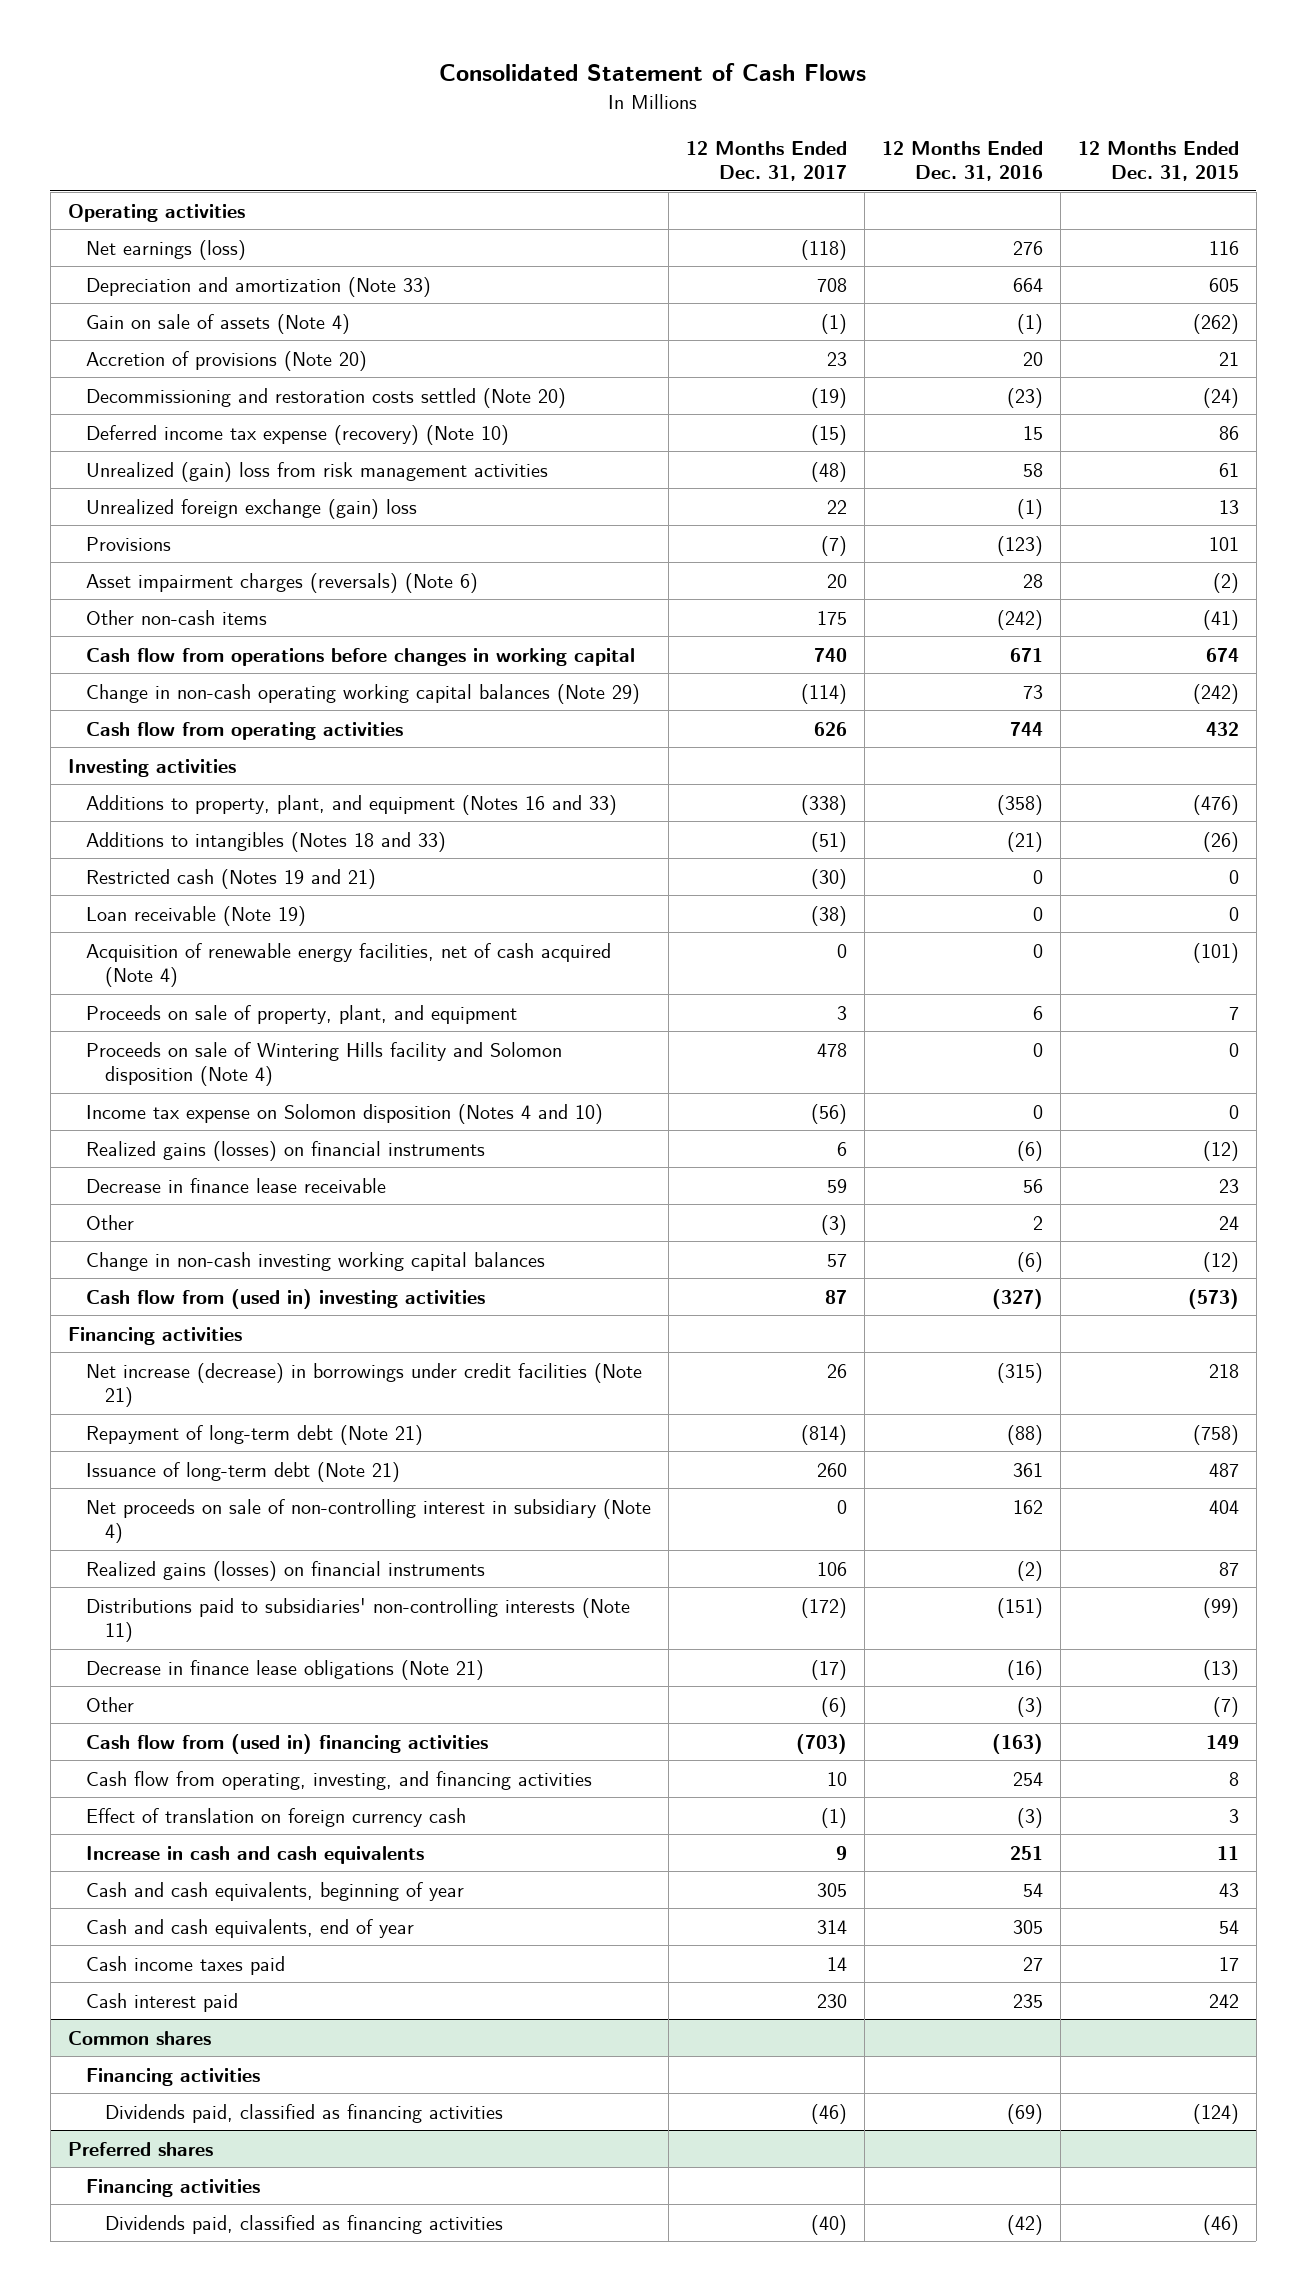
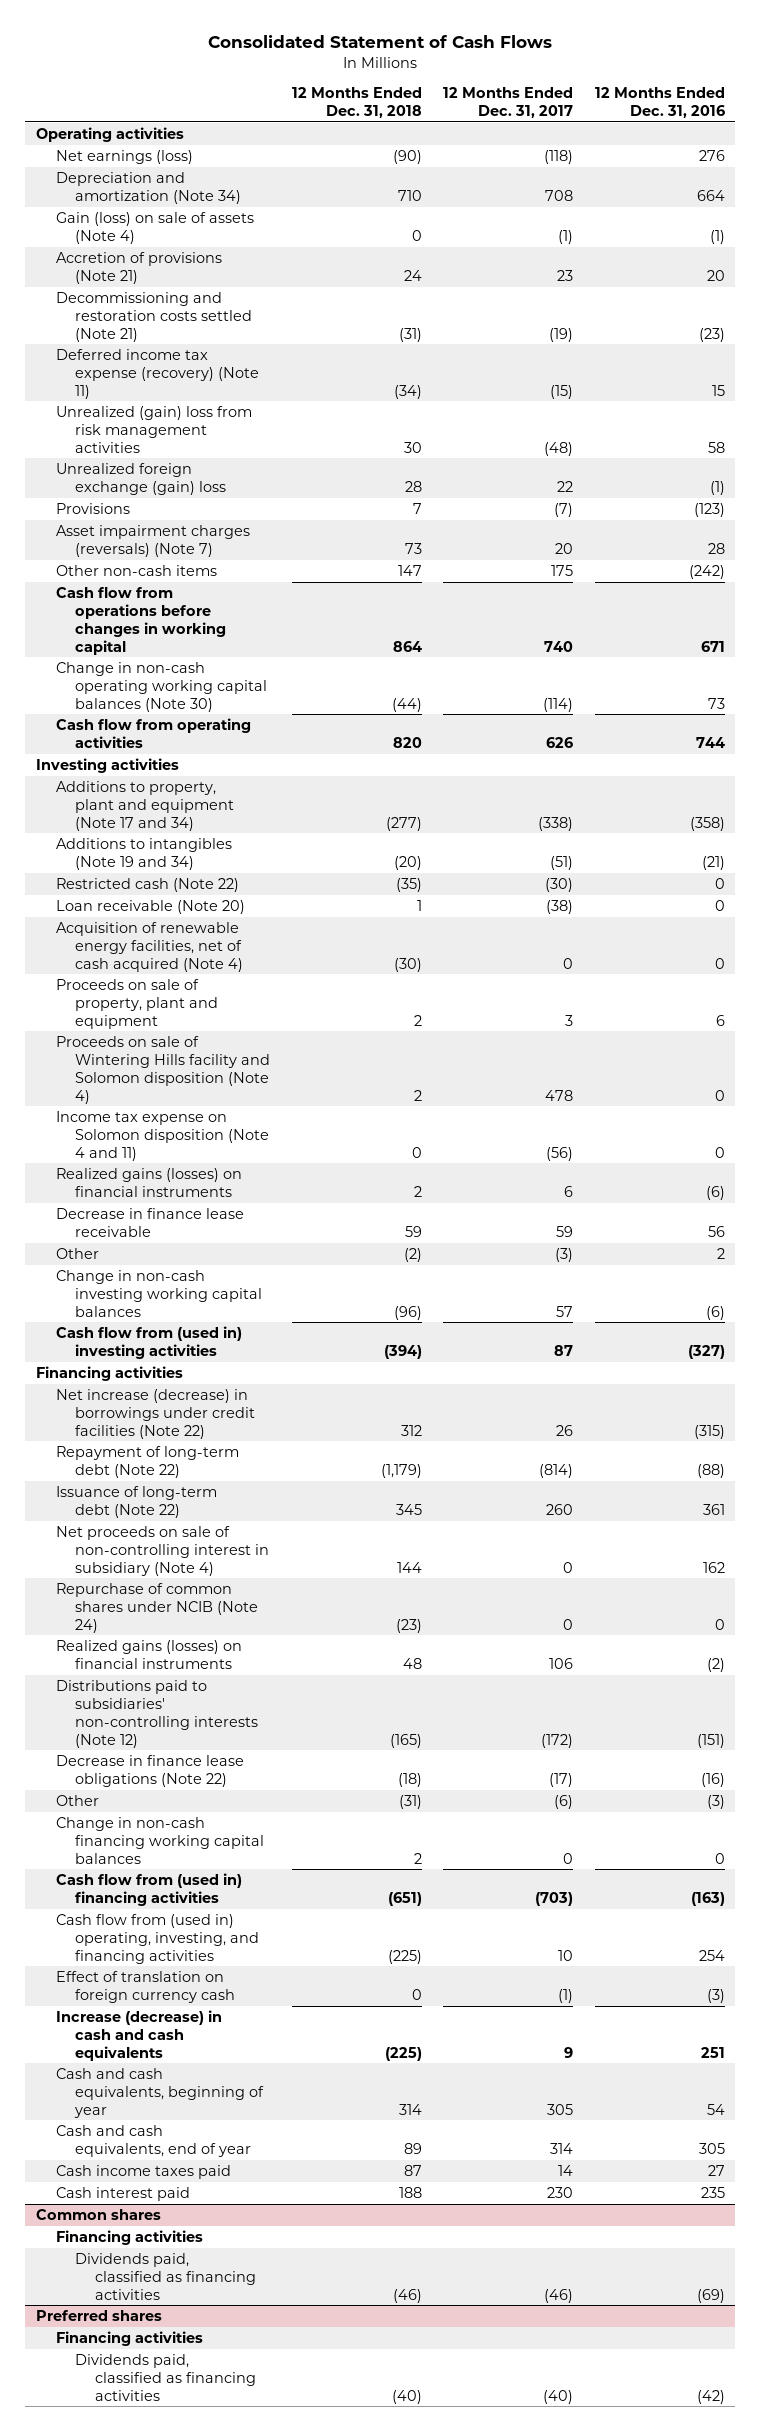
- | 12 Months Ended Dec. 31, 2017 | 12 Months Ended Dec. 31, 2016 | 12 Months Ended Dec. 31, 2015
+ | 12 Months Ended Dec. 31, 2018 | 12 Months Ended Dec. 31, 2017 | 12 Months Ended Dec. 31, 2016
- Depreciation and amortization (Note 33) | 708 | 664 | 605
- Gain on sale of assets (Note 4) | (1) | (1) | (262)
- Accretion of provisions (Note 20) | 23 | 20 | 21
- Decommissioning and restoration costs settled (Note 20) | (19) | (23) | (24)
- Deferred income tax expense (recovery) (Note 10) | (15) | 15 | 86
+ Depreciation and amortization (Note 34) | 710 | 708 | 664
+ Gain (loss) on sale of assets (Note 4) | 0 | (1) | (1)
+ Accretion of provisions (Note 21) | 24 | 23 | 20
+ Decommissioning and restoration costs settled (Note 21) | (31) | (19) | (23)
+ Deferred income tax expense (recovery) (Note 11) | (34) | (15) | 15
- Asset impairment charges (reversals) (Note 6) | 20 | 28 | (2)
+ Asset impairment charges (reversals) (Note 7) | 73 | 20 | 28
- Change in non-cash operating working capital balances (Note 29) | (114) | 73 | (242)
+ Change in non-cash operating working capital balances (Note 30) | (44) | (114) | 73
- Additions to property, plant, and equipment (Notes 16 and 33) | (338) | (358) | (476)
- Additions to intangibles (Notes 18 and 33) | (51) | (21) | (26)
- Restricted cash (Notes 19 and 21) | (30) | 0 | 0
- Loan receivable (Note 19) | (38) | 0 | 0
+ Additions to property, plant and equipment (Note 17 and 34) | (277) | (338) | (358)
+ Additions to intangibles (Note 19 and 34) | (20) | (51) | (21)
+ Restricted cash (Note 22) | (35) | (30) | 0
+ Loan receivable (Note 20) | 1 | (38) | 0
- Proceeds on sale of property, plant, and equipment | 3 | 6 | 7
+ Proceeds on sale of property, plant and equipment | 2 | 3 | 6
- Income tax expense on Solomon disposition (Notes 4 and 10) | (56) | 0 | 0
+ Income tax expense on Solomon disposition (Note 4 and 11) | 0 | (56) | 0
- Net increase (decrease) in borrowings under credit facilities (Note 21) | 26 | (315) | 218
- Repayment of long-term debt (Note 21) | (814) | (88) | (758)
- Issuance of long-term debt (Note 21) | 260 | 361 | 487
+ Net increase (decrease) in borrowings under credit facilities (Note 22) | 312 | 26 | (315)
+ Repayment of long-term debt (Note 22) | (1,179) | (814) | (88)
+ Issuance of long-term debt (Note 22) | 345 | 260 | 361
+ Repurchase of common shares under NCIB (Note 24) | (23) | 0 | 0
- Distributions paid to subsidiaries' non-controlling interests (Note 11) | (172) | (151) | (99)
- Decrease in finance lease obligations (Note 21) | (17) | (16) | (13)
+ Distributions paid to subsidiaries' non-controlling interests (Note 12) | (165) | (172) | (151)
+ Decrease in finance lease obligations (Note 22) | (18) | (17) | (16)
+ Change in non-cash financing working capital balances | 2 | 0 | 0
- Cash flow from operating, investing, and financing activities | 10 | 254 | 8
+ Cash flow from (used in) operating, investing, and financing activities | (225) | 10 | 254
- Increase in cash and cash equivalents | 9 | 251 | 11
+ Increase (decrease) in cash and cash equivalents | (225) | 9 | 251

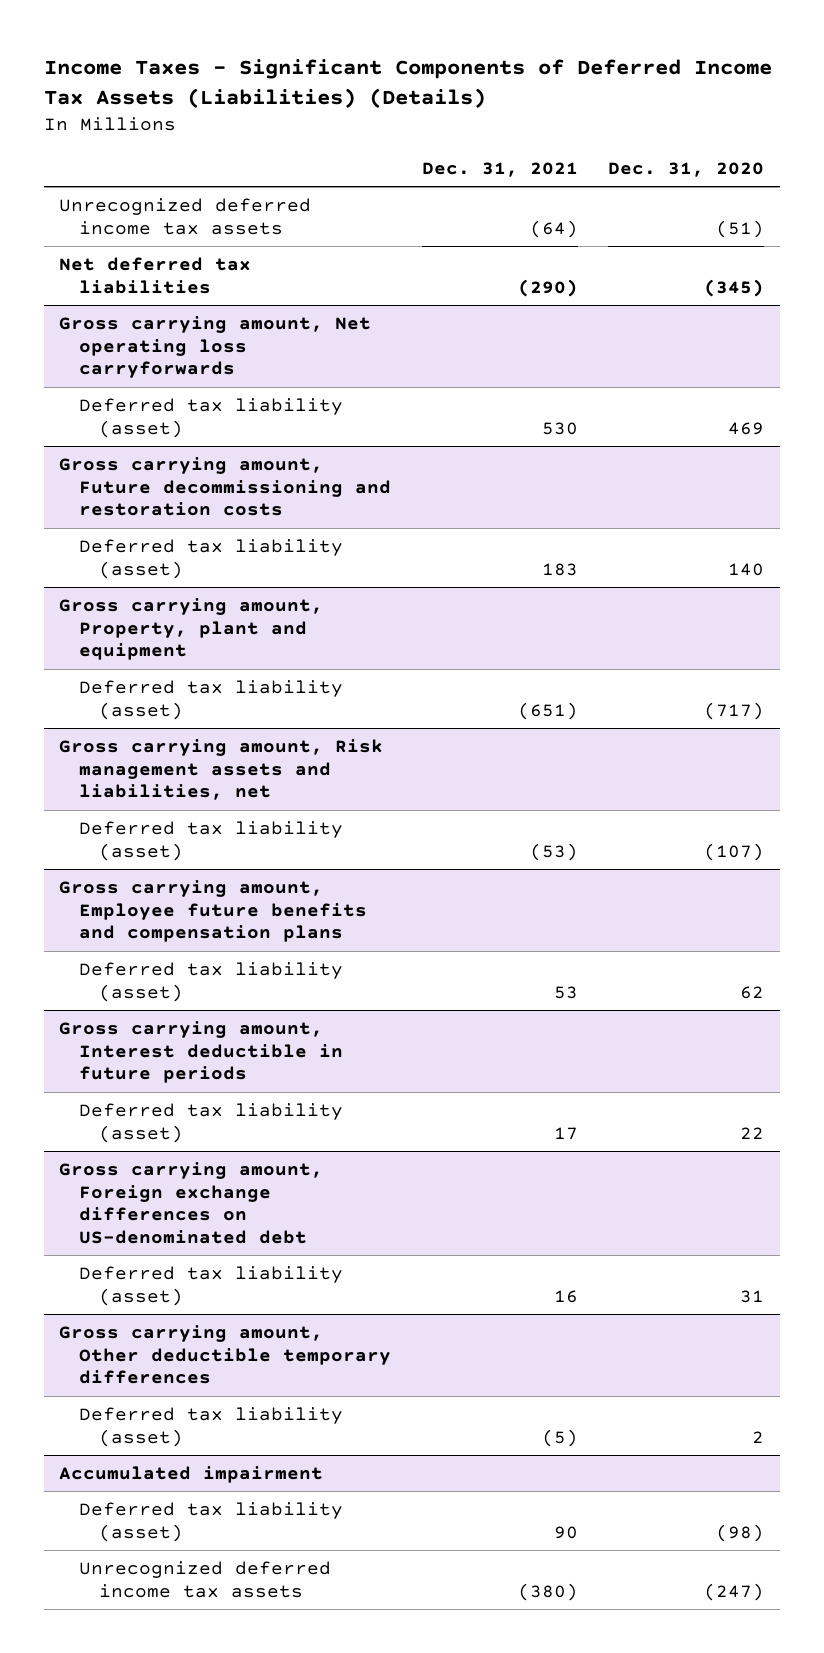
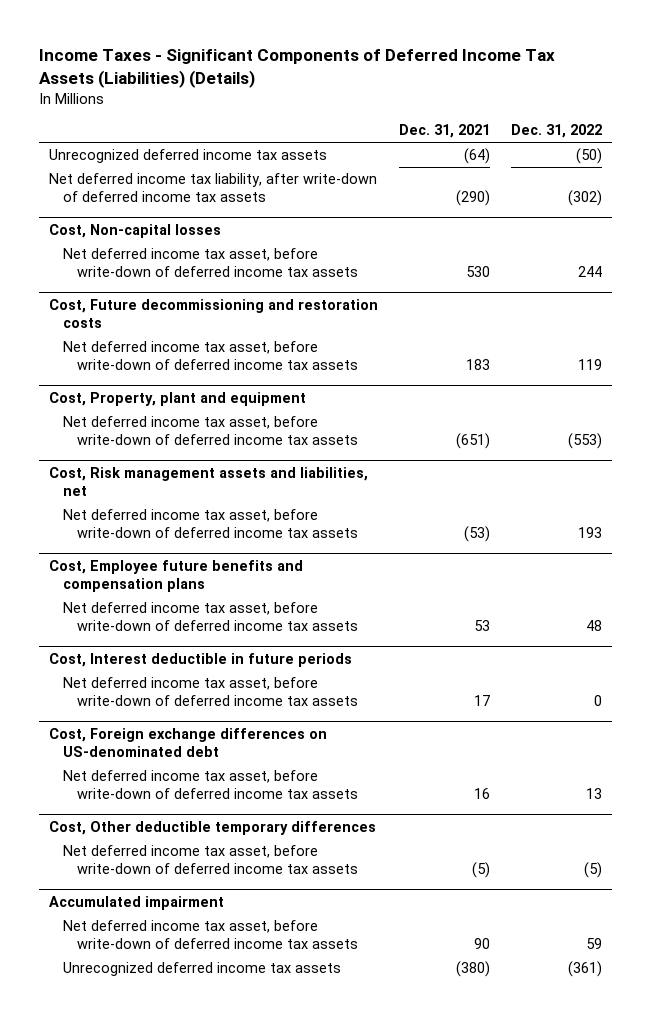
- | Dec. 31, 2021 | Dec. 31, 2020
+ | Dec. 31, 2021 | Dec. 31, 2022
- Net deferred tax liabilities | (290) | (345)
- Gross carrying amount, Net operating loss carryforwards
- Deferred tax liability (asset) | 530 | 469
- Gross carrying amount, Future decommissioning and restoration costs
- Deferred tax liability (asset) | 183 | 140
- Gross carrying amount, Property, plant and equipment
- Deferred tax liability (asset) | (651) | (717)
- Gross carrying amount, Risk management assets and liabilities, net
- Deferred tax liability (asset) | (53) | (107)
- Gross carrying amount, Employee future benefits and compensation plans
- Deferred tax liability (asset) | 53 | 62
- Gross carrying amount, Interest deductible in future periods
- Deferred tax liability (asset) | 17 | 22
- Gross carrying amount, Foreign exchange differences on US-denominated debt
- Deferred tax liability (asset) | 16 | 31
- Gross carrying amount, Other deductible temporary differences
- Deferred tax liability (asset) | (5) | 2
+ Net deferred income tax liability, after write-down of deferred income tax assets | (290) | (302)
+ Cost, Non-capital losses
+ Net deferred income tax asset, before write-down of deferred income tax assets | 530 | 244
+ Cost, Future decommissioning and restoration costs
+ Net deferred income tax asset, before write-down of deferred income tax assets | 183 | 119
+ Cost, Property, plant and equipment
+ Net deferred income tax asset, before write-down of deferred income tax assets | (651) | (553)
+ Cost, Risk management assets and liabilities, net
+ Net deferred income tax asset, before write-down of deferred income tax assets | (53) | 193
+ Cost, Employee future benefits and compensation plans
+ Net deferred income tax asset, before write-down of deferred income tax assets | 53 | 48
+ Cost, Interest deductible in future periods
+ Net deferred income tax asset, before write-down of deferred income tax assets | 17 | 0
+ Cost, Foreign exchange differences on US-denominated debt
+ Net deferred income tax asset, before write-down of deferred income tax assets | 16 | 13
+ Cost, Other deductible temporary differences
+ Net deferred income tax asset, before write-down of deferred income tax assets | (5) | (5)
@ Accumulated impairment
- Deferred tax liability (asset) | 90 | (98)
+ Net deferred income tax asset, before write-down of deferred income tax assets | 90 | 59

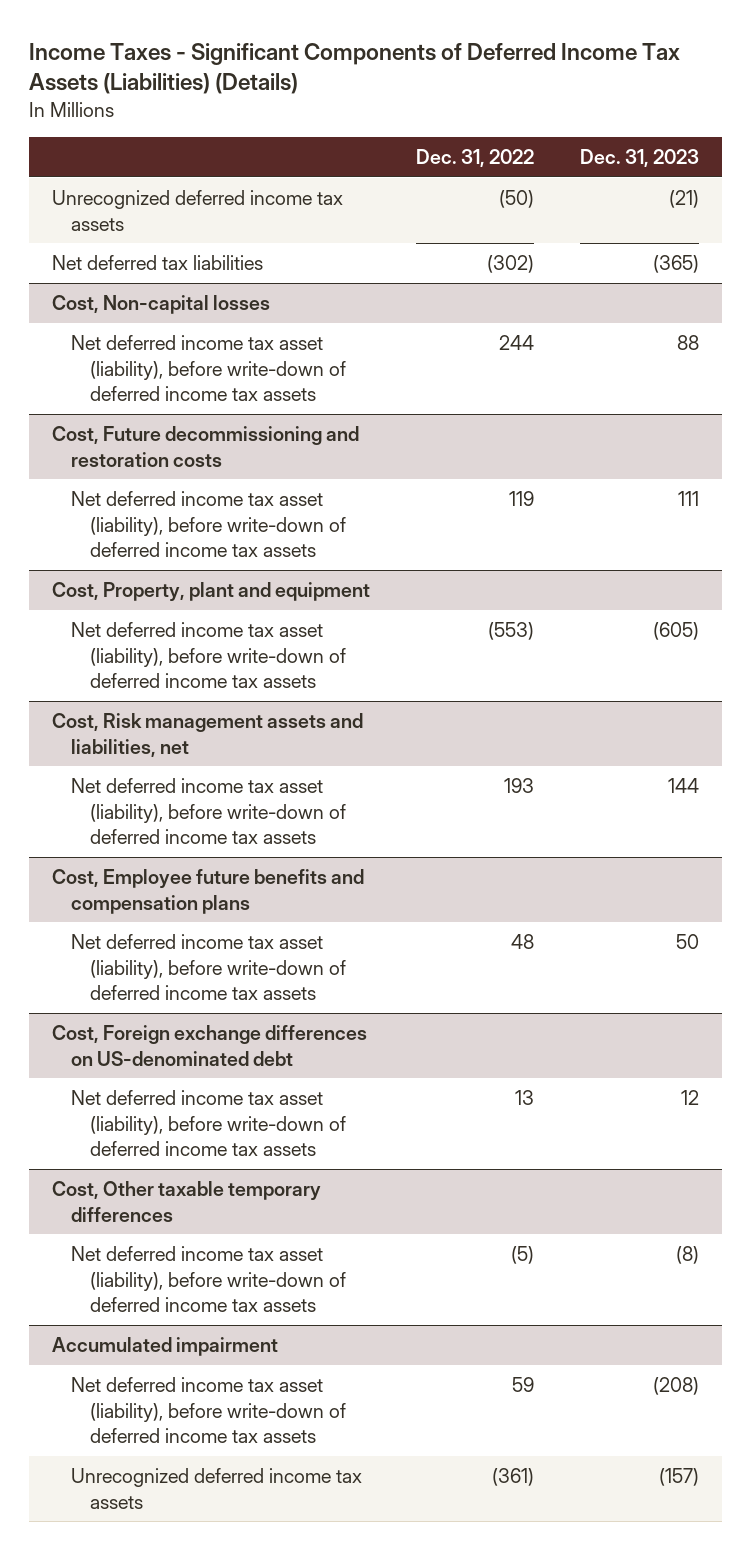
- | Dec. 31, 2021 | Dec. 31, 2022
+ | Dec. 31, 2022 | Dec. 31, 2023
- Net deferred income tax liability, after write-down of deferred income tax assets | (290) | (302)
+ Net deferred tax liabilities | (302) | (365)
@ Cost, Non-capital losses
- Net deferred income tax asset, before write-down of deferred income tax assets | 530 | 244
+ Net deferred income tax asset (liability), before write-down of deferred income tax assets | 244 | 88
@ Cost, Future decommissioning and restoration costs
- Net deferred income tax asset, before write-down of deferred income tax assets | 183 | 119
+ Net deferred income tax asset (liability), before write-down of deferred income tax assets | 119 | 111
@ Cost, Property, plant and equipment
- Net deferred income tax asset, before write-down of deferred income tax assets | (651) | (553)
+ Net deferred income tax asset (liability), before write-down of deferred income tax assets | (553) | (605)
@ Cost, Risk management assets and liabilities, net
- Net deferred income tax asset, before write-down of deferred income tax assets | (53) | 193
+ Net deferred income tax asset (liability), before write-down of deferred income tax assets | 193 | 144
@ Cost, Employee future benefits and compensation plans
- Net deferred income tax asset, before write-down of deferred income tax assets | 53 | 48
- Cost, Interest deductible in future periods
- Net deferred income tax asset, before write-down of deferred income tax assets | 17 | 0
@ Cost, Employee future benefits and compensation plans
+ Net deferred income tax asset (liability), before write-down of deferred income tax assets | 48 | 50
@ Cost, Foreign exchange differences on US-denominated debt
- Net deferred income tax asset, before write-down of deferred income tax assets | 16 | 13
- Cost, Other deductible temporary differences
- Net deferred income tax asset, before write-down of deferred income tax assets | (5) | (5)
@ Cost, Foreign exchange differences on US-denominated debt
+ Net deferred income tax asset (liability), before write-down of deferred income tax assets | 13 | 12
+ Cost, Other taxable temporary differences
+ Net deferred income tax asset (liability), before write-down of deferred income tax assets | (5) | (8)
@ Accumulated impairment
- Net deferred income tax asset, before write-down of deferred income tax assets | 90 | 59
+ Net deferred income tax asset (liability), before write-down of deferred income tax assets | 59 | (208)

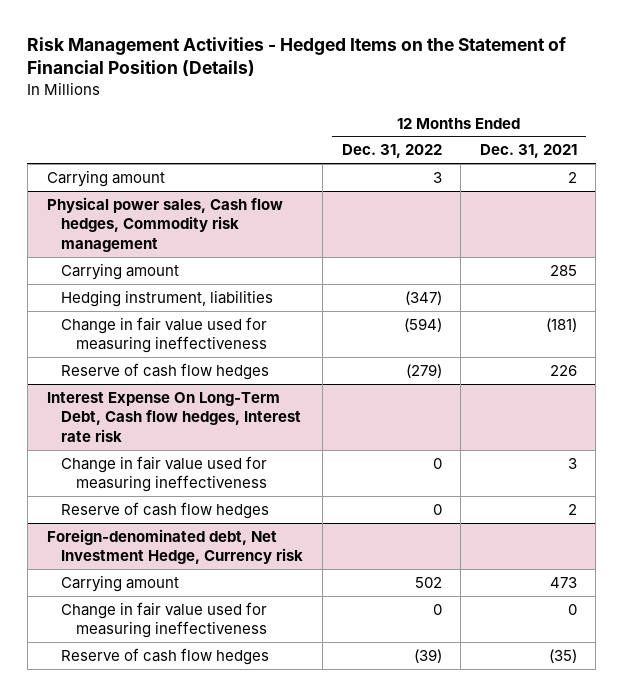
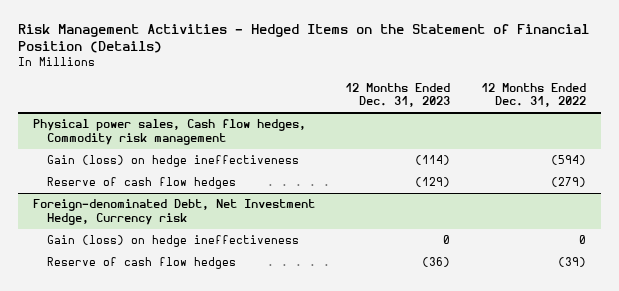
- | 12 Months Ended Dec. 31, 2022 | 12 Months Ended Dec. 31, 2021
+ | 12 Months Ended Dec. 31, 2023 | 12 Months Ended Dec. 31, 2022
- Carrying amount | 3 | 2
@ Physical power sales, Cash flow hedges, Commodity risk management
- Carrying amount | | 285
- Hedging instrument, liabilities | (347) |
- Change in fair value used for measuring ineffectiveness | (594) | (181)
+ Gain (loss) on hedge ineffectiveness | (114) | (594)
- Interest Expense On Long-Term Debt, Cash flow hedges, Interest rate risk
- Change in fair value used for measuring ineffectiveness | 0 | 3
- Reserve of cash flow hedges | 0 | 2
- Foreign-denominated debt, Net Investment Hedge, Currency risk
- Carrying amount | 502 | 473
- Change in fair value used for measuring ineffectiveness | 0 | 0
+ Foreign-denominated Debt, Net Investment Hedge, Currency risk
+ Gain (loss) on hedge ineffectiveness | 0 | 0

